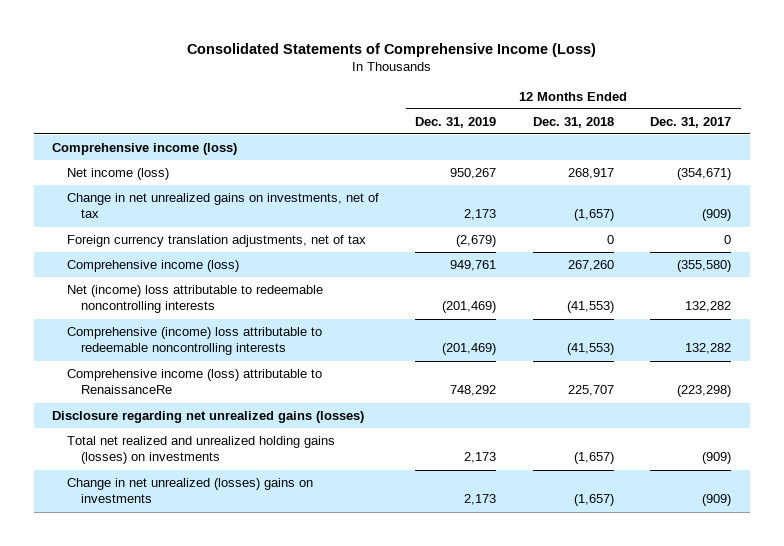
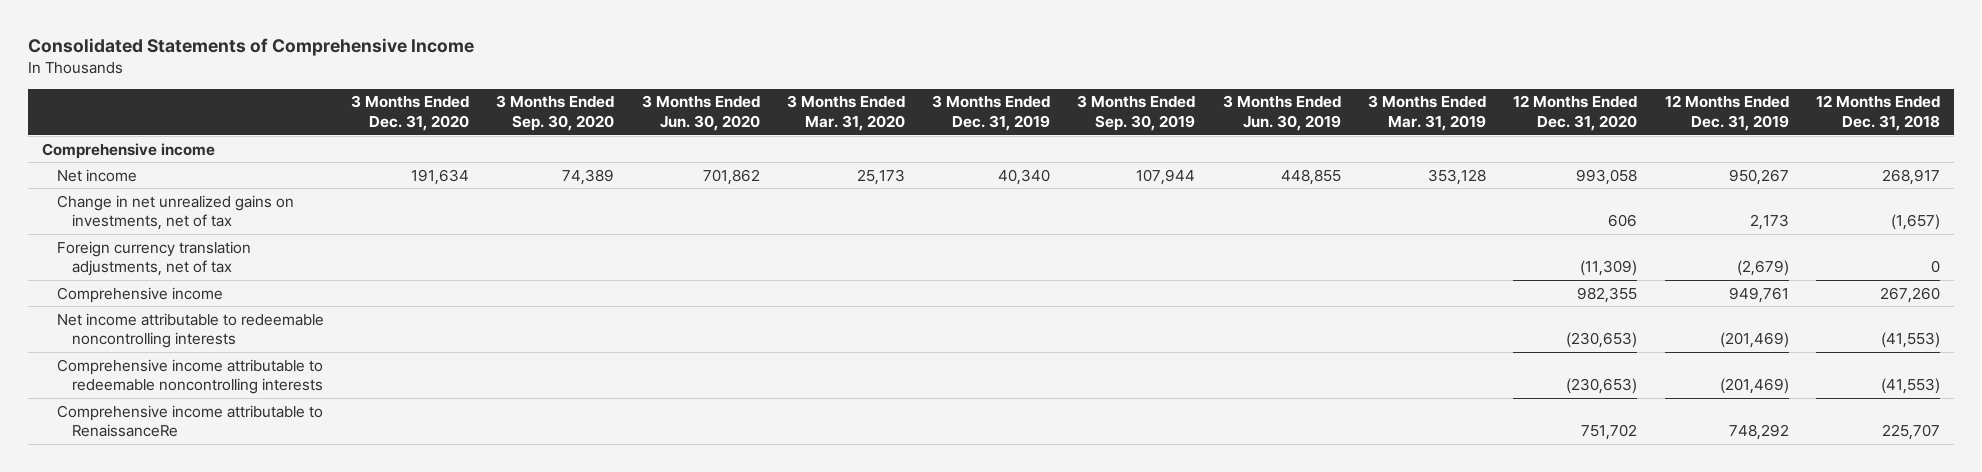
- Consolidated Statements of Comprehensive Income (Loss)
+ Consolidated Statements of Comprehensive Income
- | 12 Months Ended Dec. 31, 2019 | 12 Months Ended Dec. 31, 2018 | 12 Months Ended Dec. 31, 2017
+ | 3 Months Ended Dec. 31, 2020 | 3 Months Ended Sep. 30, 2020 | 3 Months Ended Jun. 30, 2020 | 3 Months Ended Mar. 31, 2020 | 3 Months Ended Dec. 31, 2019 | 3 Months Ended Sep. 30, 2019 | 3 Months Ended Jun. 30, 2019 | 3 Months Ended Mar. 31, 2019 | 12 Months Ended Dec. 31, 2020 | 12 Months Ended Dec. 31, 2019 | 12 Months Ended Dec. 31, 2018
- Comprehensive income (loss)
- Net income (loss) | 950,267 | 268,917 | (354,671)
+ Comprehensive income
+ Net income | 191,634 | 74,389 | 701,862 | 25,173 | 40,340 | 107,944 | 448,855 | 353,128 | 993,058 | 950,267 | 268,917
- Comprehensive income (loss) | 949,761 | 267,260 | (355,580)
- Net (income) loss attributable to redeemable noncontrolling interests | (201,469) | (41,553) | 132,282
- Comprehensive (income) loss attributable to redeemable noncontrolling interests | (201,469) | (41,553) | 132,282
- Comprehensive income (loss) attributable to RenaissanceRe | 748,292 | 225,707 | (223,298)
- Disclosure regarding net unrealized gains (losses)
- Total net realized and unrealized holding gains (losses) on investments | 2,173 | (1,657) | (909)
- Change in net unrealized (losses) gains on investments | 2,173 | (1,657) | (909)
+ Comprehensive income | | | | | | | | | 982,355 | 949,761 | 267,260
+ Net income attributable to redeemable noncontrolling interests | | | | | | | | | (230,653) | (201,469) | (41,553)
+ Comprehensive income attributable to redeemable noncontrolling interests | | | | | | | | | (230,653) | (201,469) | (41,553)
+ Comprehensive income attributable to RenaissanceRe | | | | | | | | | 751,702 | 748,292 | 225,707

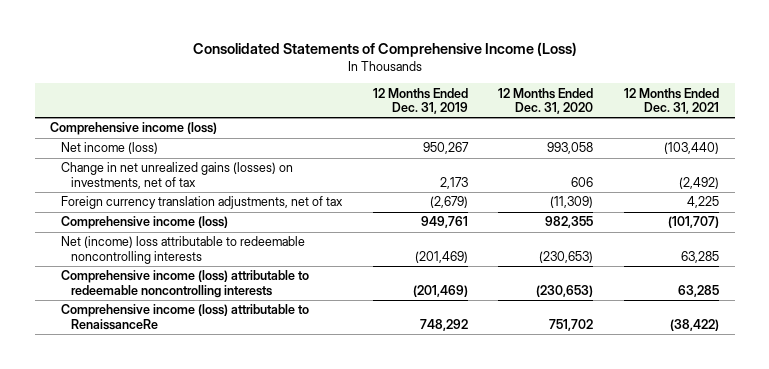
- Consolidated Statements of Comprehensive Income
+ Consolidated Statements of Comprehensive Income (Loss)
- | 3 Months Ended Dec. 31, 2020 | 3 Months Ended Sep. 30, 2020 | 3 Months Ended Jun. 30, 2020 | 3 Months Ended Mar. 31, 2020 | 3 Months Ended Dec. 31, 2019 | 3 Months Ended Sep. 30, 2019 | 3 Months Ended Jun. 30, 2019 | 3 Months Ended Mar. 31, 2019 | 12 Months Ended Dec. 31, 2020 | 12 Months Ended Dec. 31, 2019 | 12 Months Ended Dec. 31, 2018
+ | 12 Months Ended Dec. 31, 2019 | 12 Months Ended Dec. 31, 2020 | 12 Months Ended Dec. 31, 2021
- Comprehensive income
- Net income | 191,634 | 74,389 | 701,862 | 25,173 | 40,340 | 107,944 | 448,855 | 353,128 | 993,058 | 950,267 | 268,917
- Change in net unrealized gains on investments, net of tax | | | | | | | | | 606 | 2,173 | (1,657)
+ Comprehensive income (loss)
+ Net income (loss) | 950,267 | 993,058 | (103,440)
+ Change in net unrealized gains (losses) on investments, net of tax | 2,173 | 606 | (2,492)
- Comprehensive income | | | | | | | | | 982,355 | 949,761 | 267,260
- Net income attributable to redeemable noncontrolling interests | | | | | | | | | (230,653) | (201,469) | (41,553)
- Comprehensive income attributable to redeemable noncontrolling interests | | | | | | | | | (230,653) | (201,469) | (41,553)
- Comprehensive income attributable to RenaissanceRe | | | | | | | | | 751,702 | 748,292 | 225,707
+ Comprehensive income (loss) | 949,761 | 982,355 | (101,707)
+ Net (income) loss attributable to redeemable noncontrolling interests | (201,469) | (230,653) | 63,285
+ Comprehensive income (loss) attributable to redeemable noncontrolling interests | (201,469) | (230,653) | 63,285
+ Comprehensive income (loss) attributable to RenaissanceRe | 748,292 | 751,702 | (38,422)

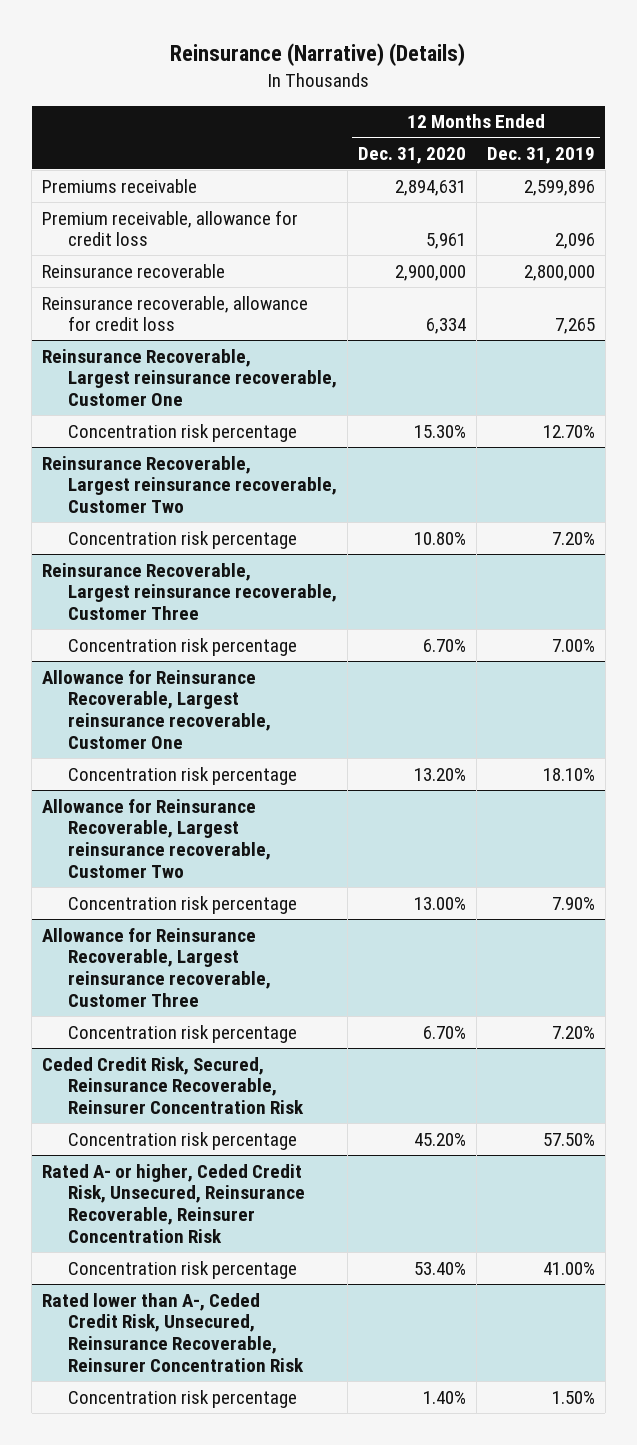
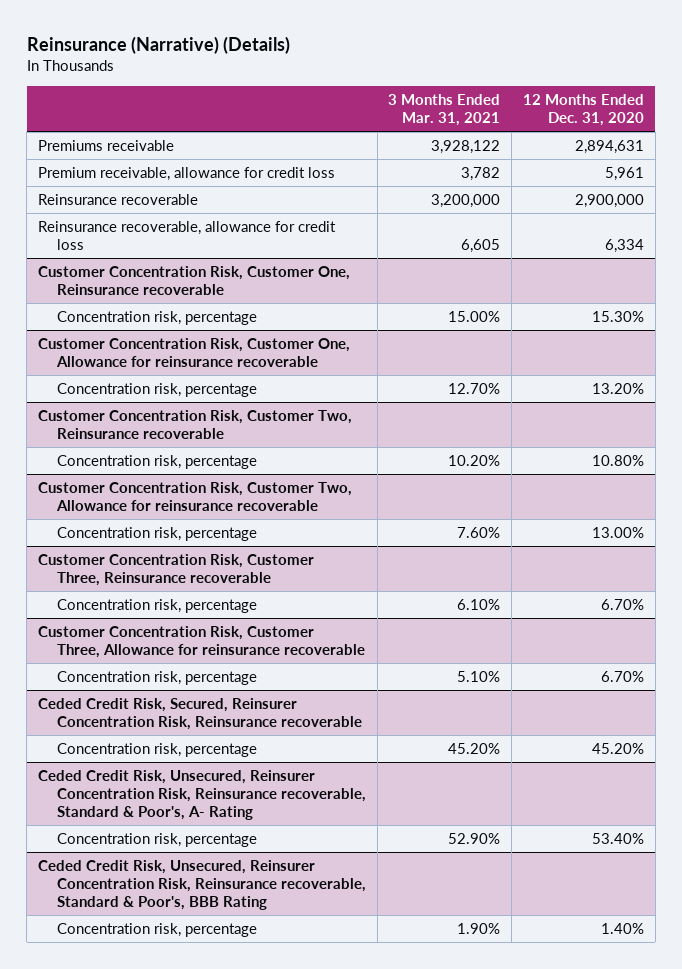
- | 12 Months Ended Dec. 31, 2020 | 12 Months Ended Dec. 31, 2019
+ | 3 Months Ended Mar. 31, 2021 | 12 Months Ended Dec. 31, 2020
- Reinsurance Recoverable, Largest reinsurance recoverable, Customer One
- Concentration risk percentage | 15.30% | 12.70%
- Reinsurance Recoverable, Largest reinsurance recoverable, Customer Two
- Concentration risk percentage | 10.80% | 7.20%
- Reinsurance Recoverable, Largest reinsurance recoverable, Customer Three
- Concentration risk percentage | 6.70% | 7.00%
- Allowance for Reinsurance Recoverable, Largest reinsurance recoverable, Customer One
- Concentration risk percentage | 13.20% | 18.10%
- Allowance for Reinsurance Recoverable, Largest reinsurance recoverable, Customer Two
- Concentration risk percentage | 13.00% | 7.90%
- Allowance for Reinsurance Recoverable, Largest reinsurance recoverable, Customer Three
- Concentration risk percentage | 6.70% | 7.20%
- Ceded Credit Risk, Secured, Reinsurance Recoverable, Reinsurer Concentration Risk
- Concentration risk percentage | 45.20% | 57.50%
- Rated A- or higher, Ceded Credit Risk, Unsecured, Reinsurance Recoverable, Reinsurer Concentration Risk
- Concentration risk percentage | 53.40% | 41.00%
- Rated lower than A-, Ceded Credit Risk, Unsecured, Reinsurance Recoverable, Reinsurer Concentration Risk
- Concentration risk percentage | 1.40% | 1.50%
+ Customer Concentration Risk, Customer One, Reinsurance recoverable
+ Concentration risk, percentage | 15.00% | 15.30%
+ Customer Concentration Risk, Customer One, Allowance for reinsurance recoverable
+ Concentration risk, percentage | 12.70% | 13.20%
+ Customer Concentration Risk, Customer Two, Reinsurance recoverable
+ Concentration risk, percentage | 10.20% | 10.80%
+ Customer Concentration Risk, Customer Two, Allowance for reinsurance recoverable
+ Concentration risk, percentage | 7.60% | 13.00%
+ Customer Concentration Risk, Customer Three, Reinsurance recoverable
+ Concentration risk, percentage | 6.10% | 6.70%
+ Customer Concentration Risk, Customer Three, Allowance for reinsurance recoverable
+ Concentration risk, percentage | 5.10% | 6.70%
+ Ceded Credit Risk, Secured, Reinsurer Concentration Risk, Reinsurance recoverable
+ Concentration risk, percentage | 45.20% | 45.20%
+ Ceded Credit Risk, Unsecured, Reinsurer Concentration Risk, Reinsurance recoverable, Standard & Poor's, A- Rating
+ Concentration risk, percentage | 52.90% | 53.40%
+ Ceded Credit Risk, Unsecured, Reinsurer Concentration Risk, Reinsurance recoverable, Standard & Poor's, BBB Rating
+ Concentration risk, percentage | 1.90% | 1.40%

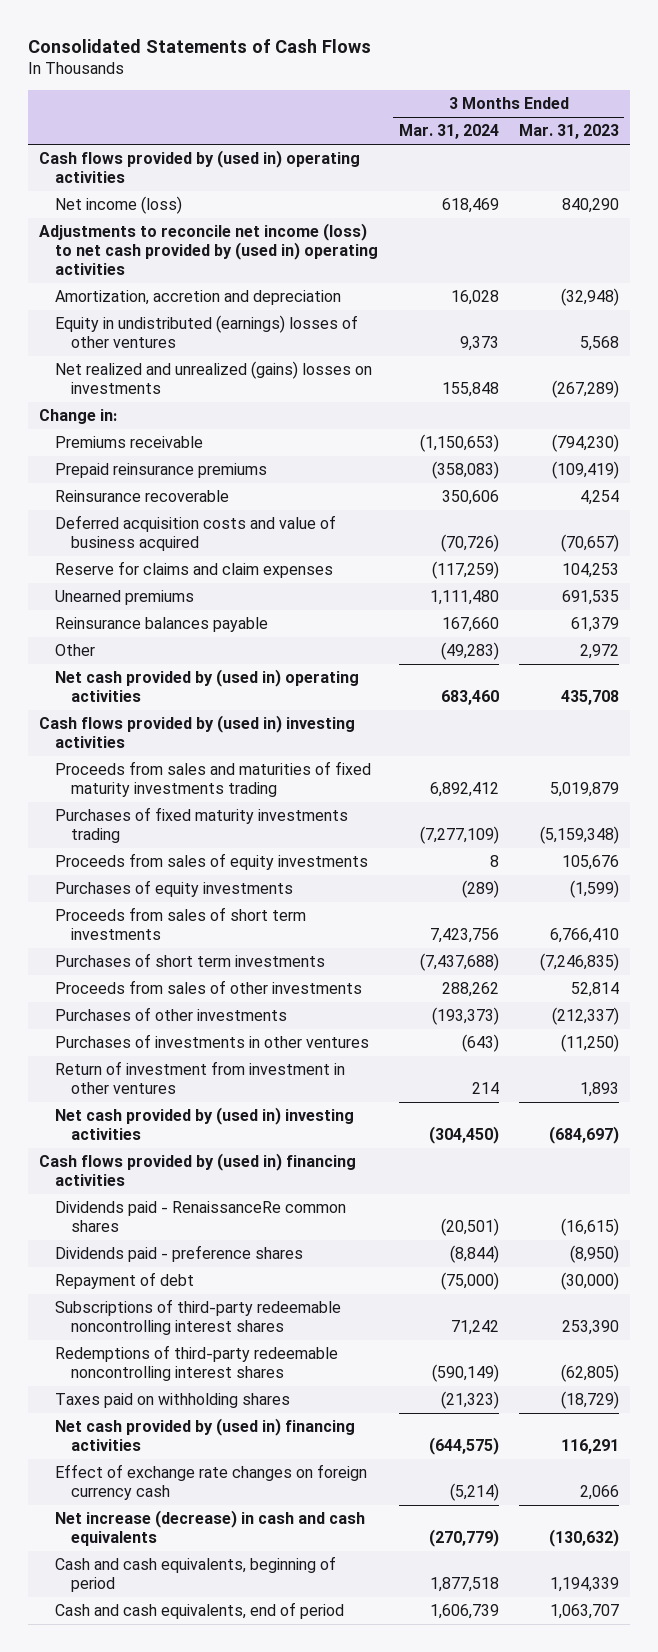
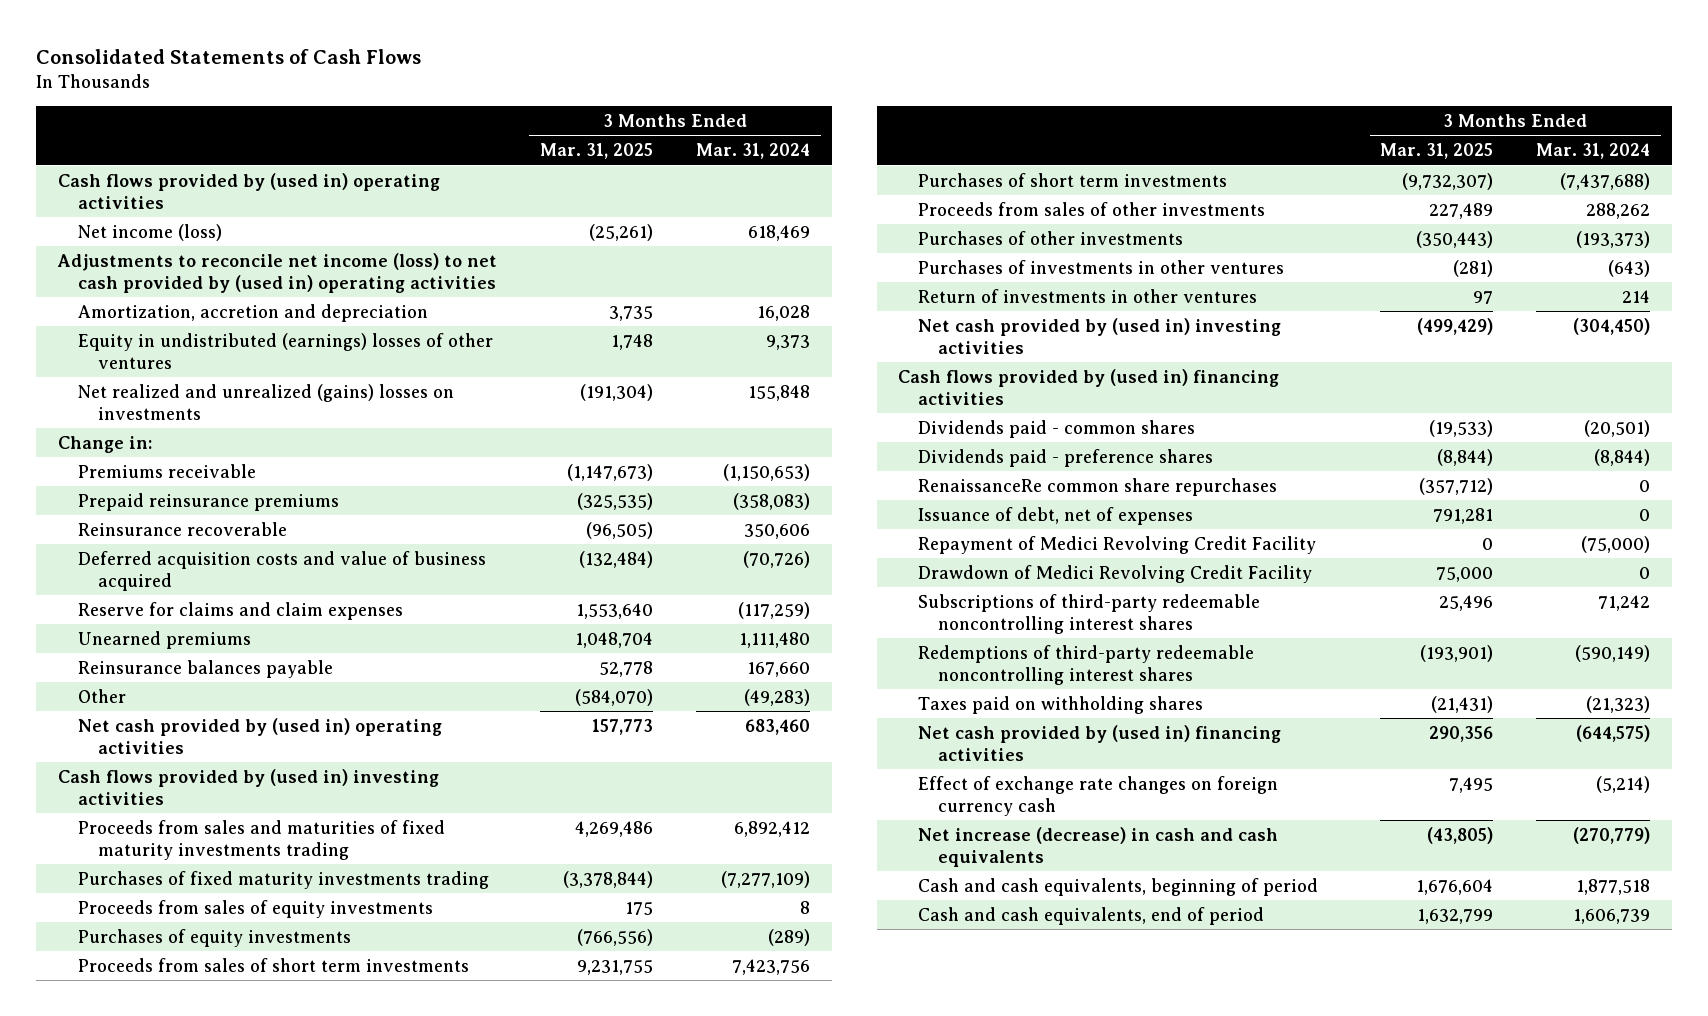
- | 3 Months Ended Mar. 31, 2024 | 3 Months Ended Mar. 31, 2023
+ | 3 Months Ended Mar. 31, 2025 | 3 Months Ended Mar. 31, 2024
- Return of investment from investment in other ventures | 214 | 1,893
+ Return of investments in other ventures | 97 | 214
- Dividends paid - RenaissanceRe common shares | (20,501) | (16,615)
+ Dividends paid - common shares | (19,533) | (20,501)
- Repayment of debt | (75,000) | (30,000)
+ RenaissanceRe common share repurchases | (357,712) | 0
+ Issuance of debt, net of expenses | 791,281 | 0
+ Repayment of Medici Revolving Credit Facility | 0 | (75,000)
+ Drawdown of Medici Revolving Credit Facility | 75,000 | 0

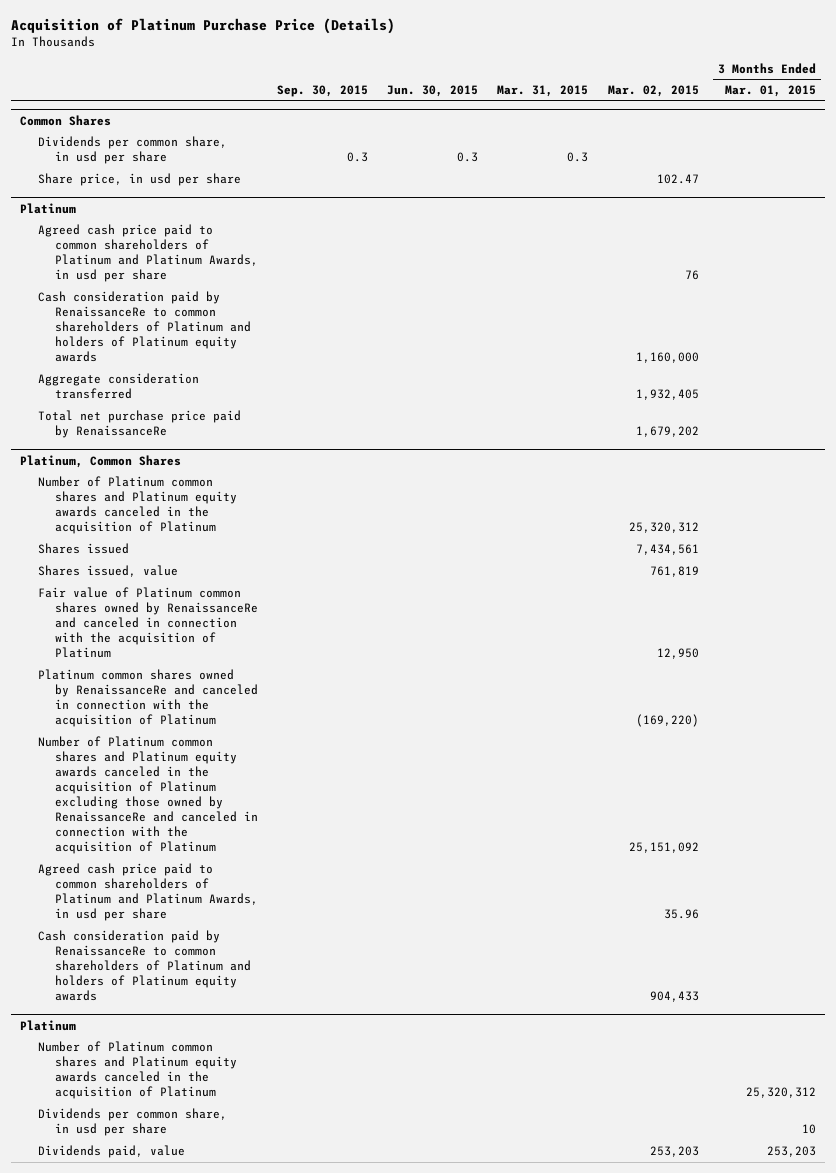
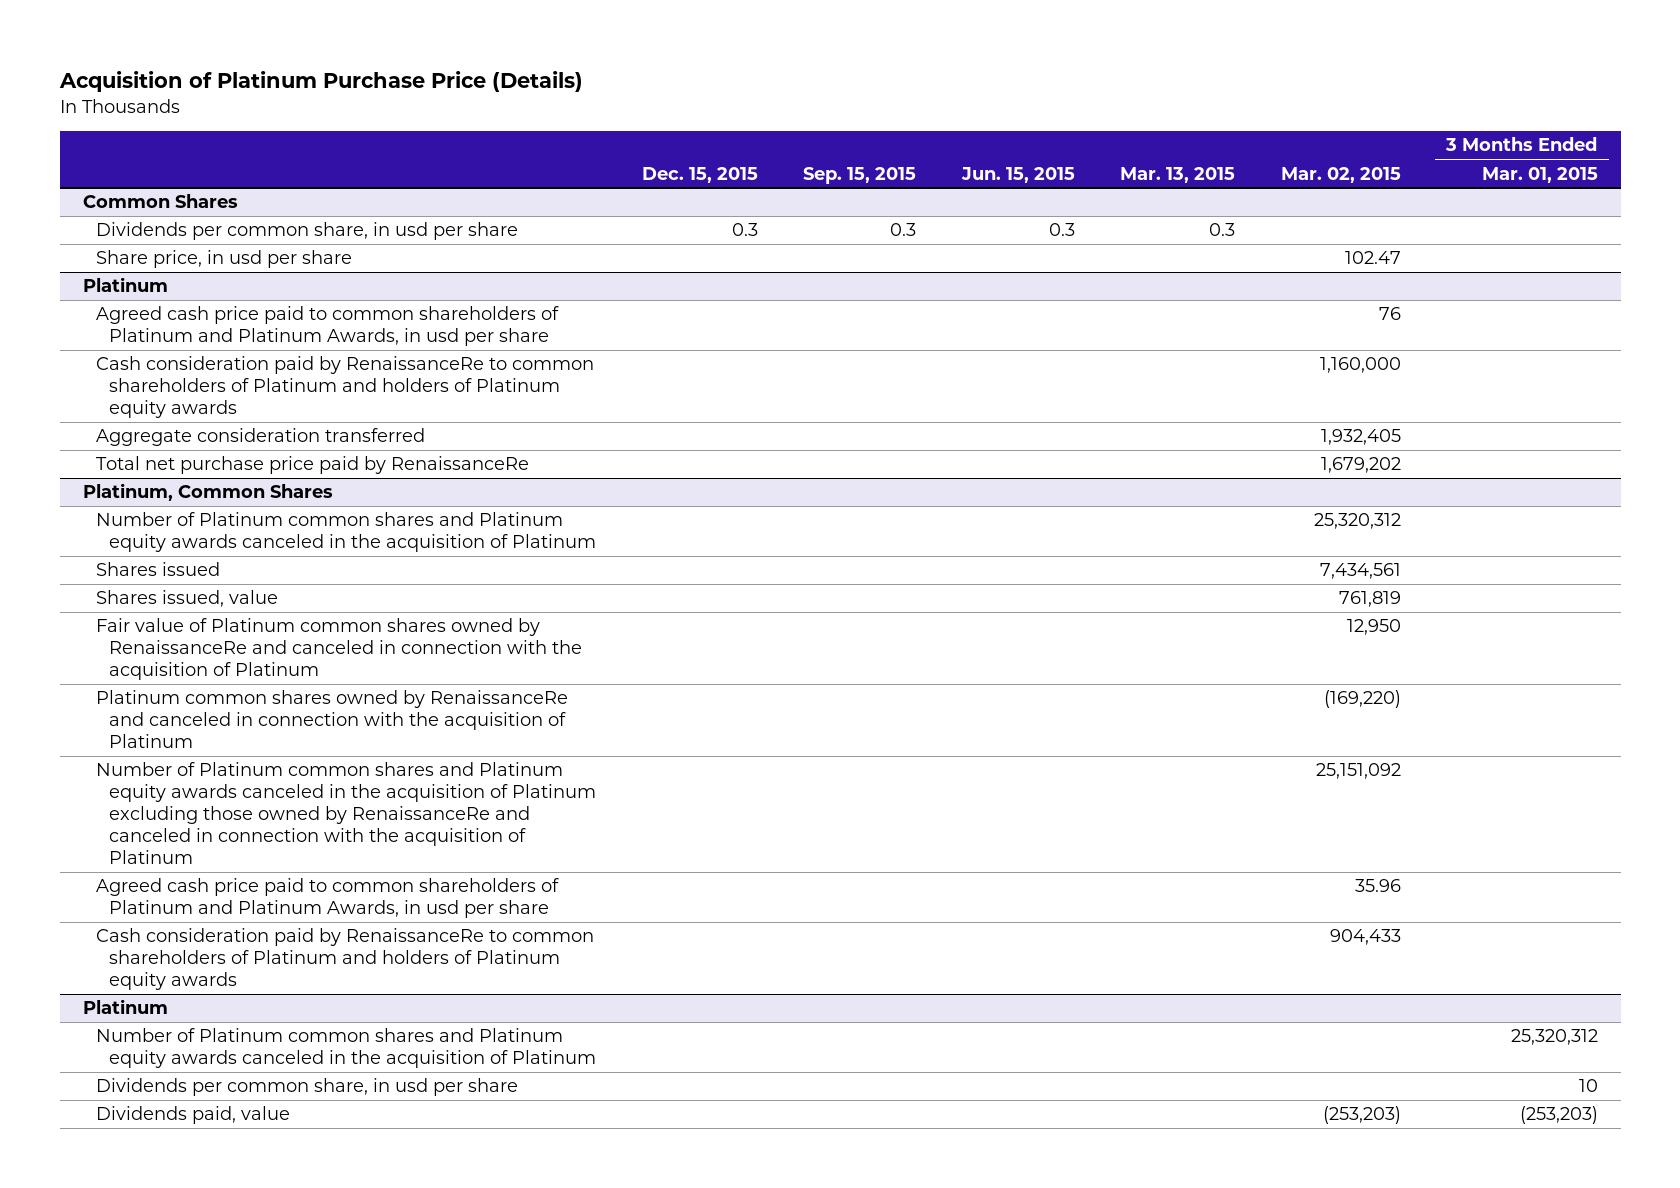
- | Sep. 30, 2015 | Jun. 30, 2015 | Mar. 31, 2015 | Mar. 02, 2015 | 3 Months Ended Mar. 01, 2015
+ | Dec. 15, 2015 | Sep. 15, 2015 | Jun. 15, 2015 | Mar. 13, 2015 | Mar. 02, 2015 | 3 Months Ended Mar. 01, 2015
@ Platinum
- Dividends paid, value | | | | 253,203 | 253,203
+ Dividends paid, value | | | | | (253,203) | (253,203)

